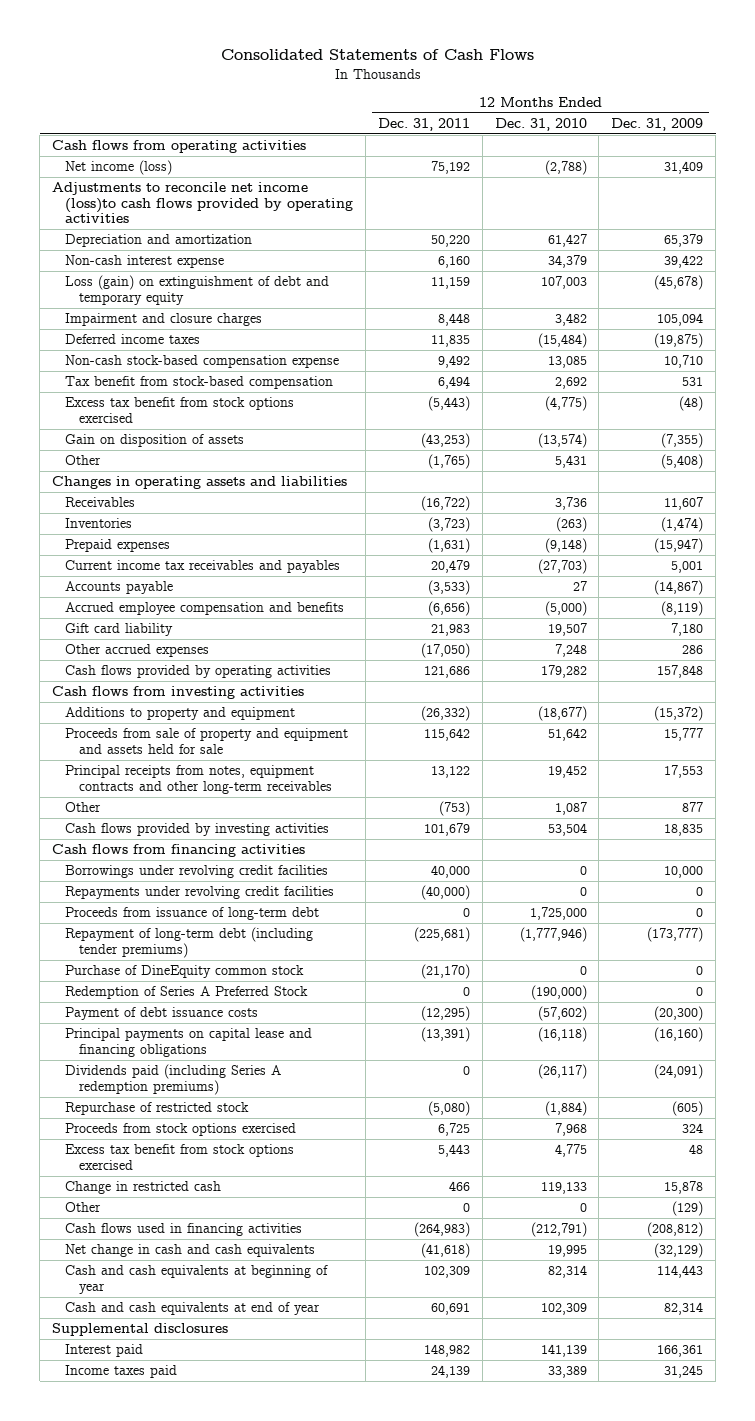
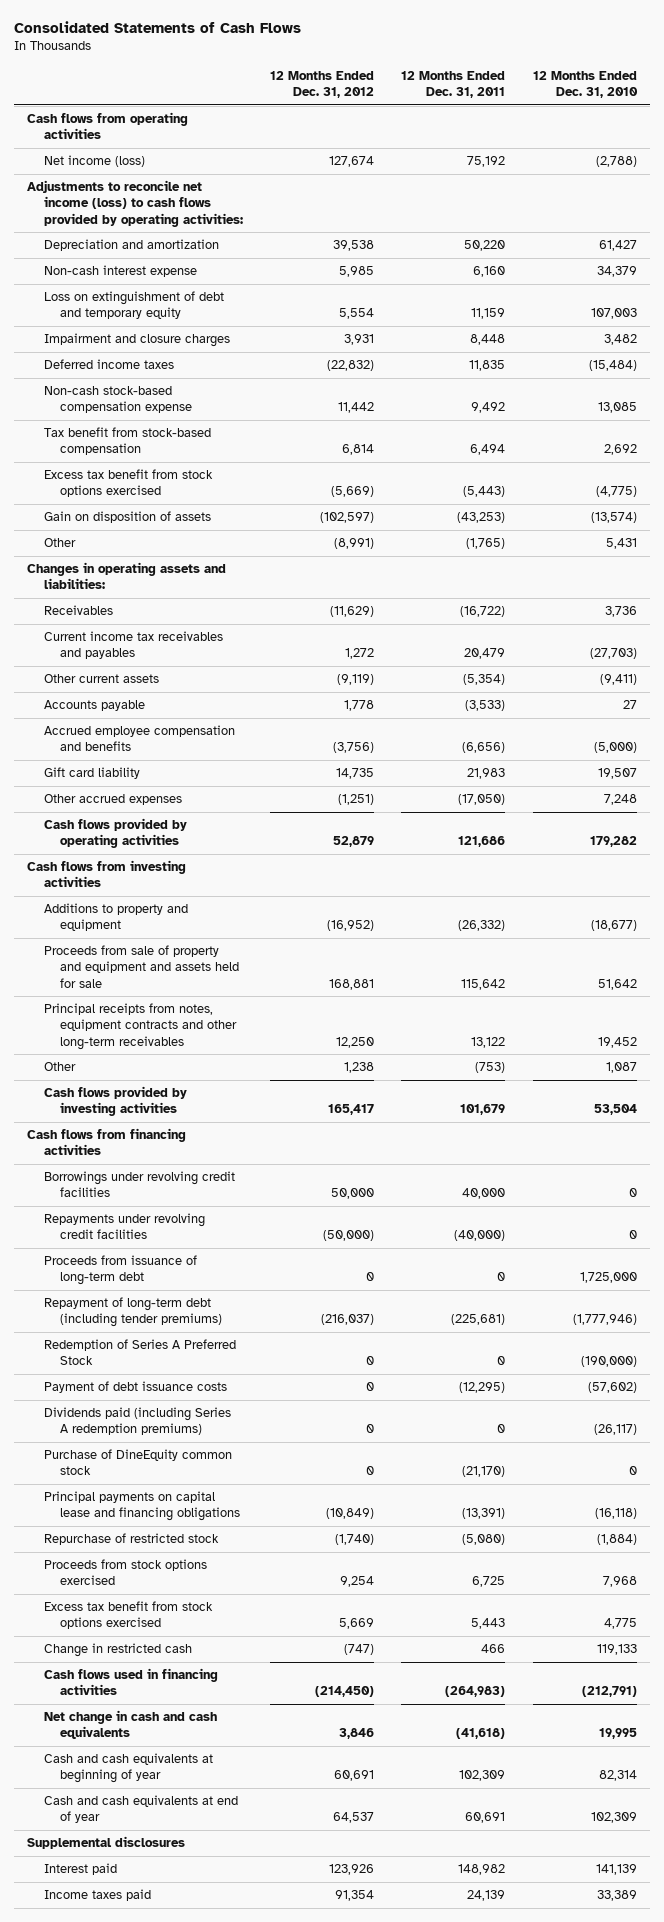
- | 12 Months Ended Dec. 31, 2011 | 12 Months Ended Dec. 31, 2010 | 12 Months Ended Dec. 31, 2009
+ | 12 Months Ended Dec. 31, 2012 | 12 Months Ended Dec. 31, 2011 | 12 Months Ended Dec. 31, 2010
- Adjustments to reconcile net income (loss)to cash flows provided by operating activities
+ Adjustments to reconcile net income (loss) to cash flows provided by operating activities:
- Loss (gain) on extinguishment of debt and temporary equity | 11,159 | 107,003 | (45,678)
+ Loss on extinguishment of debt and temporary equity | 5,554 | 11,159 | 107,003
- Changes in operating assets and liabilities
+ Changes in operating assets and liabilities:
- Inventories | (3,723) | (263) | (1,474)
- Prepaid expenses | (1,631) | (9,148) | (15,947)
+ Other current assets | (9,119) | (5,354) | (9,411)
moved down: Purchase of DineEquity common stock | 0 | (21,170) | 0
moved down: Principal payments on capital lease and financing obligations | (10,849) | (13,391) | (16,118)
- Other | 0 | 0 | (129)

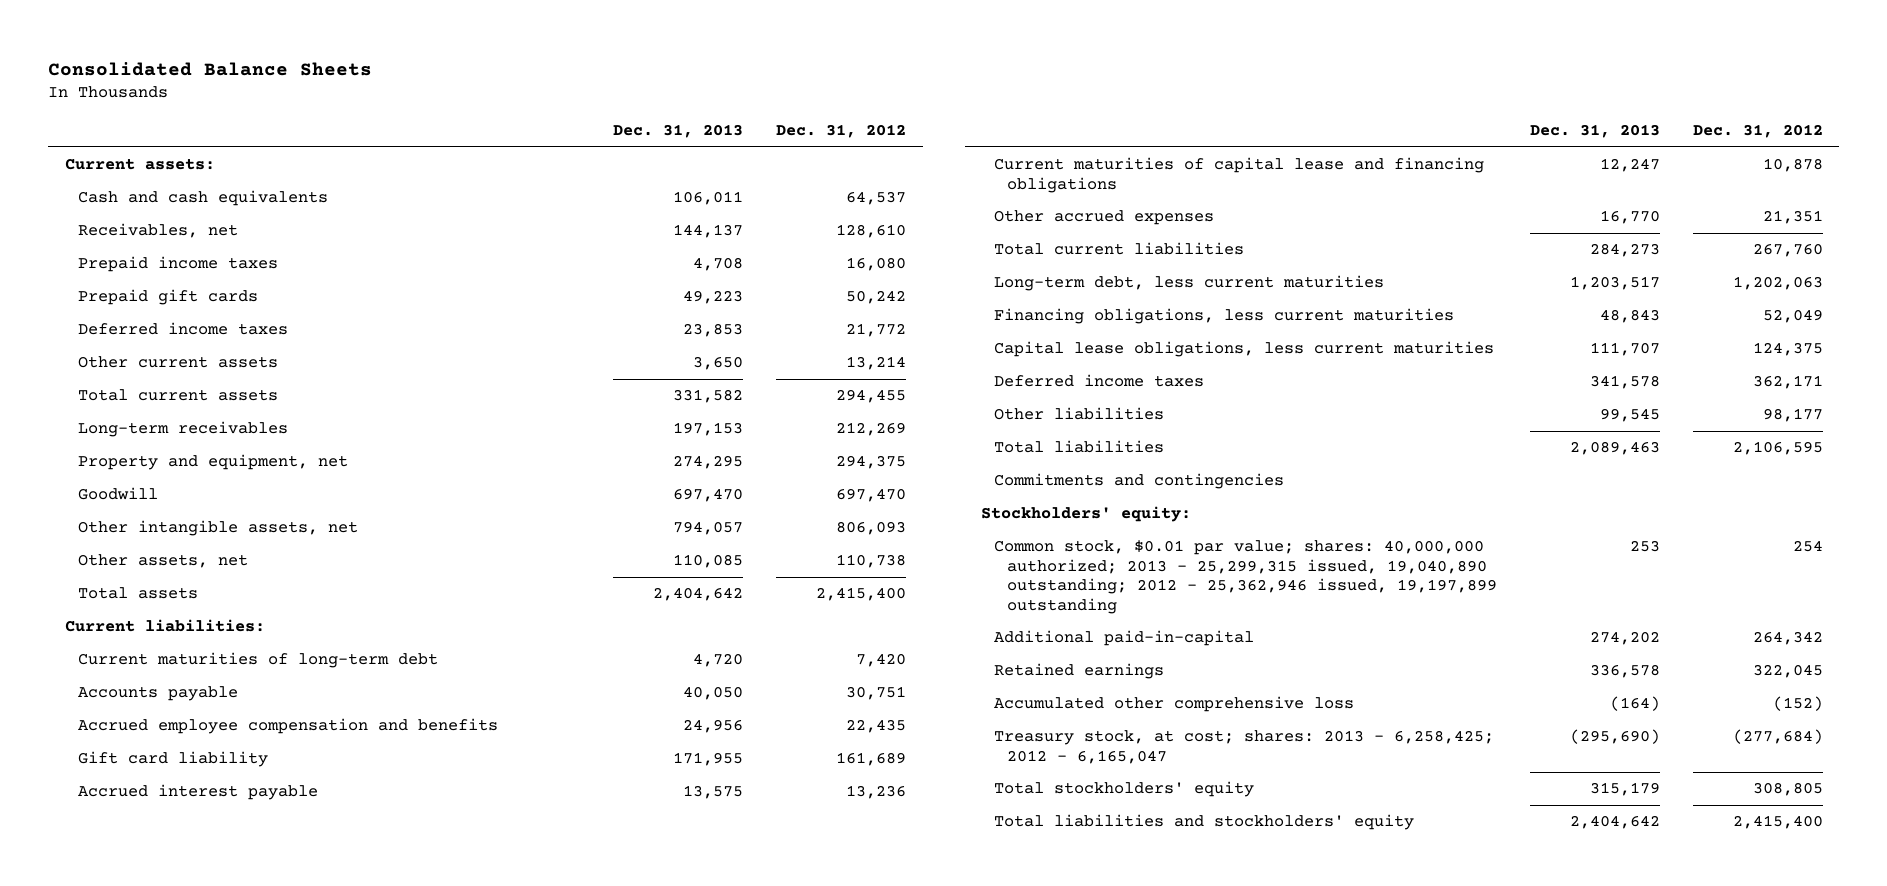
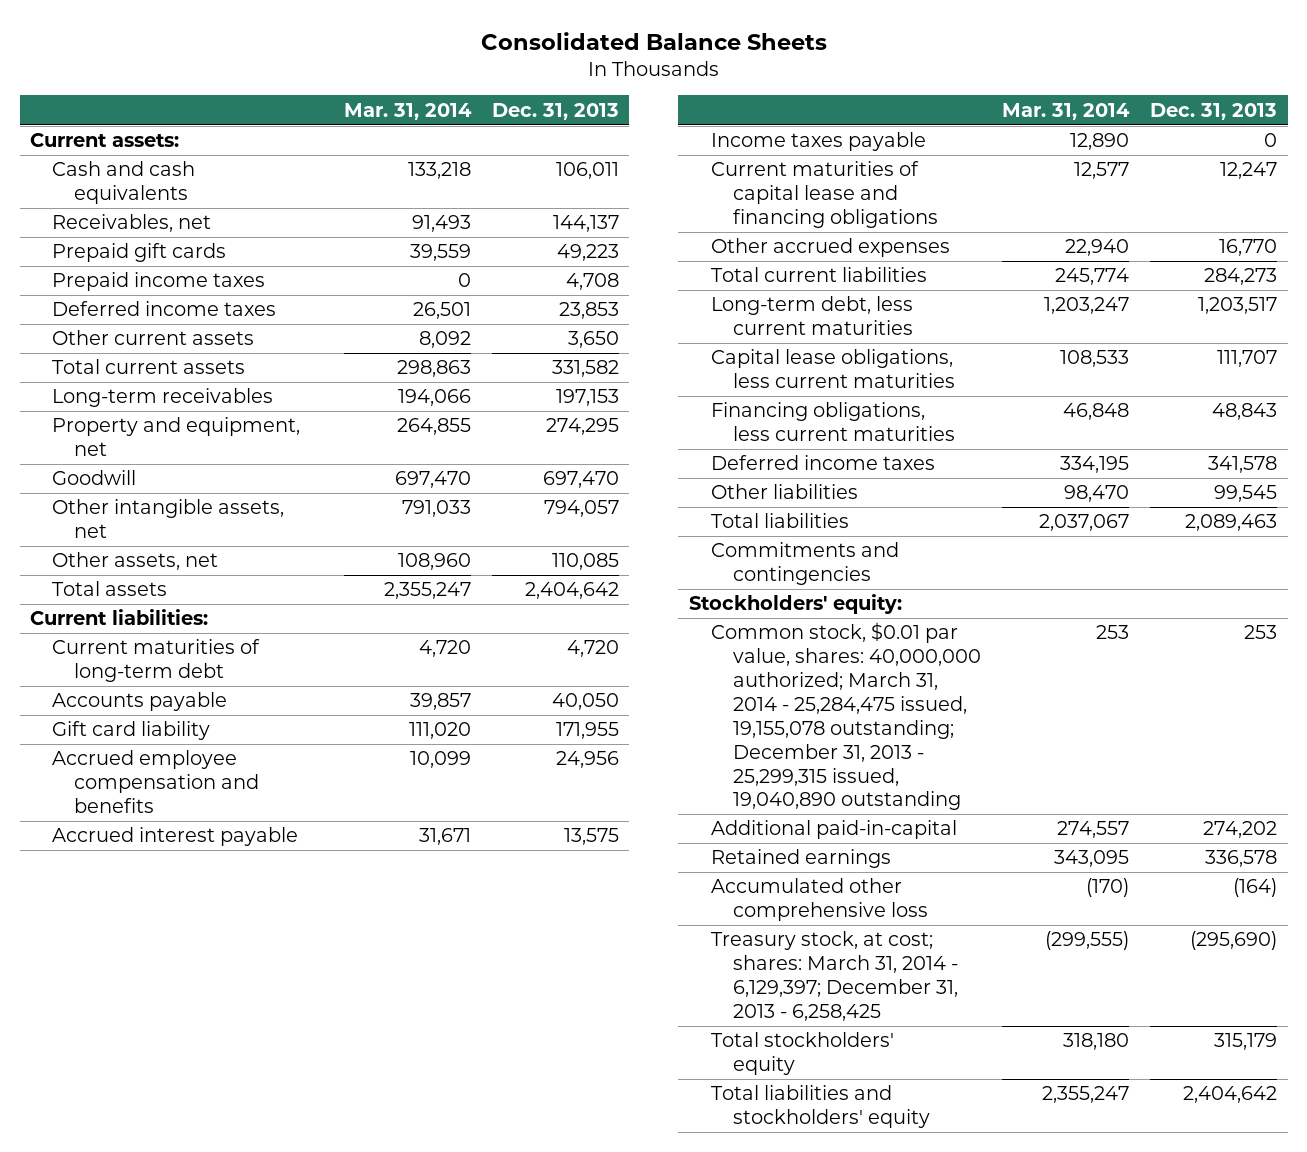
- | Dec. 31, 2013 | Dec. 31, 2012
+ | Mar. 31, 2014 | Dec. 31, 2013
moved down: Prepaid income taxes | 0 | 4,708
moved down: Accrued employee compensation and benefits | 10,099 | 24,956
+ Income taxes payable | 12,890 | 0
moved down: Financing obligations, less current maturities | 46,848 | 48,843
- Common stock, $0.01 par value; shares: 40,000,000 authorized; 2013 - 25,299,315 issued, 19,040,890 outstanding; 2012 - 25,362,946 issued, 19,197,899 outstanding | 253 | 254
+ Common stock, $0.01 par value, shares: 40,000,000 authorized; March 31, 2014 - 25,284,475 issued, 19,155,078 outstanding; December 31, 2013 - 25,299,315 issued, 19,040,890 outstanding | 253 | 253
- Treasury stock, at cost; shares: 2013 - 6,258,425; 2012 - 6,165,047 | (295,690) | (277,684)
+ Treasury stock, at cost; shares: March 31, 2014 - 6,129,397; December 31, 2013 - 6,258,425 | (299,555) | (295,690)

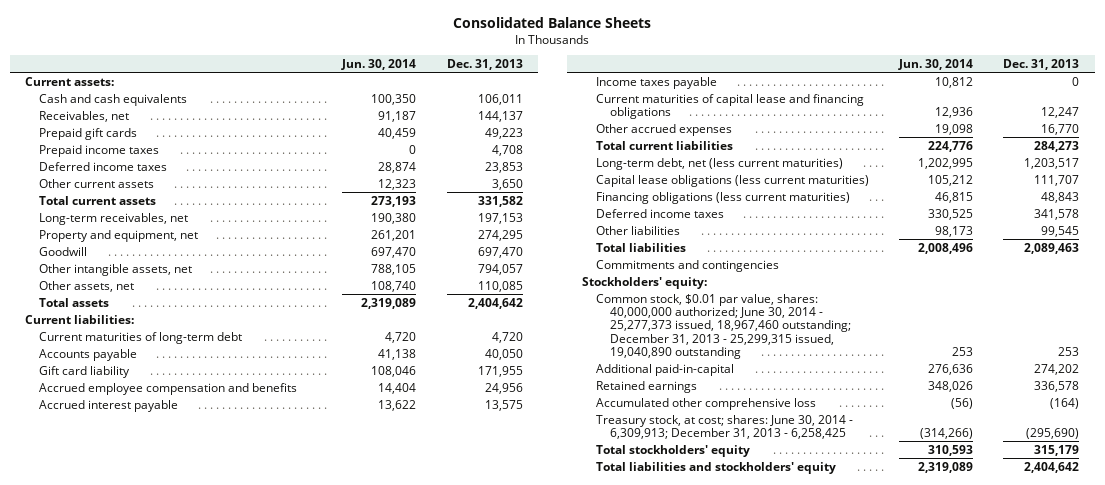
- | Mar. 31, 2014 | Dec. 31, 2013
+ | Jun. 30, 2014 | Dec. 31, 2013
- Long-term receivables | 194,066 | 197,153
+ Long-term receivables, net | 190,380 | 197,153
- Long-term debt, less current maturities | 1,203,247 | 1,203,517
- Capital lease obligations, less current maturities | 108,533 | 111,707
- Financing obligations, less current maturities | 46,848 | 48,843
+ Long-term debt, net (less current maturities) | 1,202,995 | 1,203,517
+ Capital lease obligations (less current maturities) | 105,212 | 111,707
+ Financing obligations (less current maturities) | 46,815 | 48,843
- Common stock, $0.01 par value, shares: 40,000,000 authorized; March 31, 2014 - 25,284,475 issued, 19,155,078 outstanding; December 31, 2013 - 25,299,315 issued, 19,040,890 outstanding | 253 | 253
+ Common stock, $0.01 par value, shares: 40,000,000 authorized; June 30, 2014 - 25,277,373 issued, 18,967,460 outstanding; December 31, 2013 - 25,299,315 issued, 19,040,890 outstanding | 253 | 253
- Treasury stock, at cost; shares: March 31, 2014 - 6,129,397; December 31, 2013 - 6,258,425 | (299,555) | (295,690)
+ Treasury stock, at cost; shares: June 30, 2014 - 6,309,913; December 31, 2013 - 6,258,425 | (314,266) | (295,690)

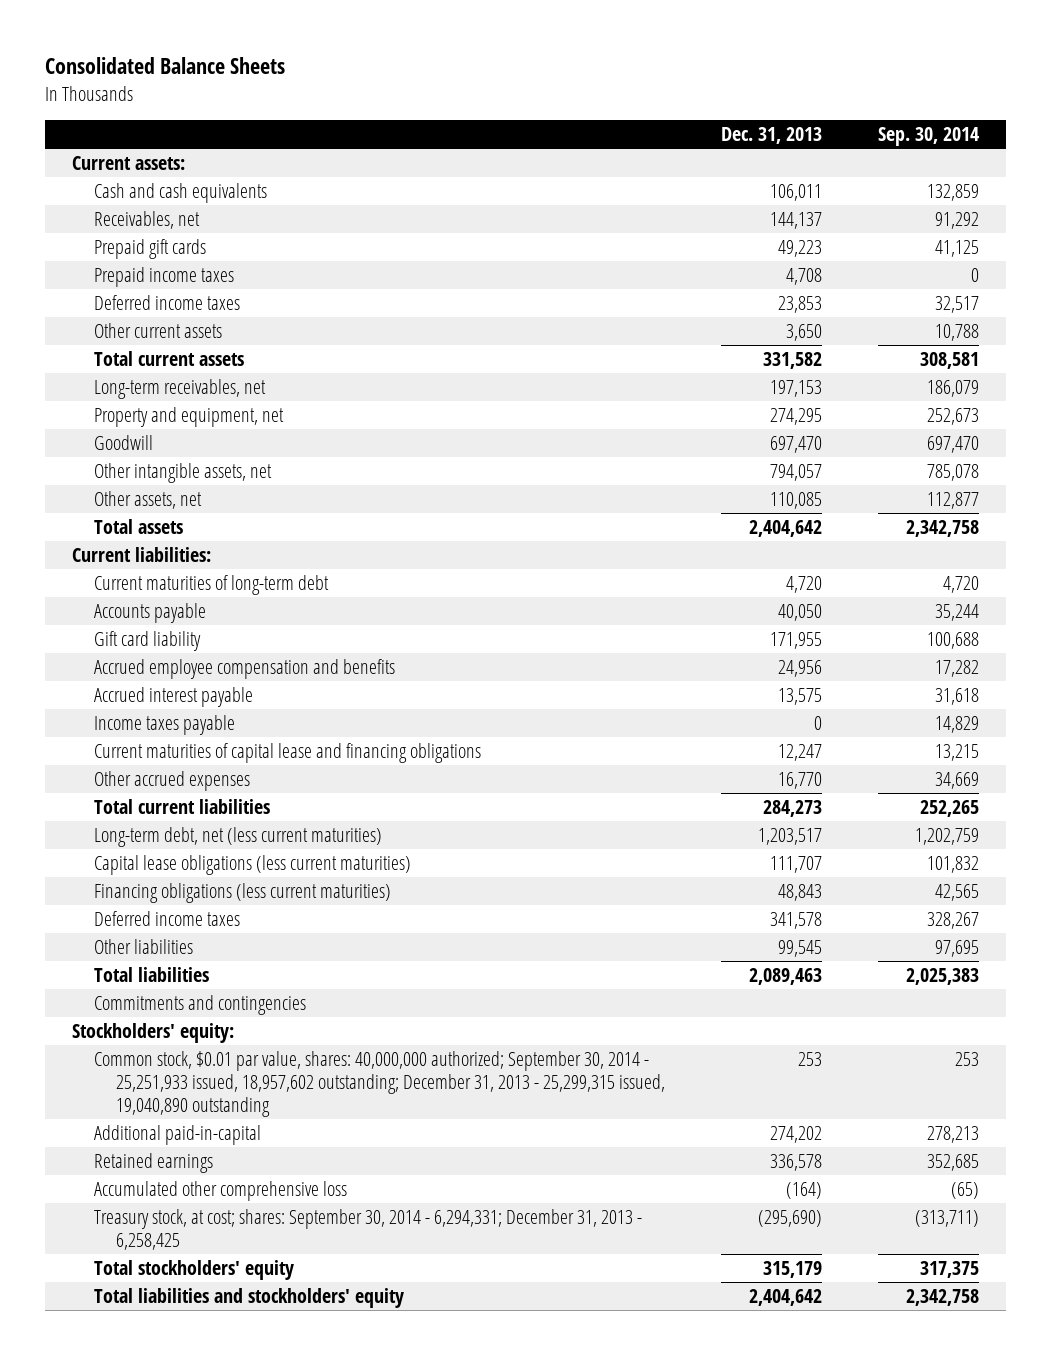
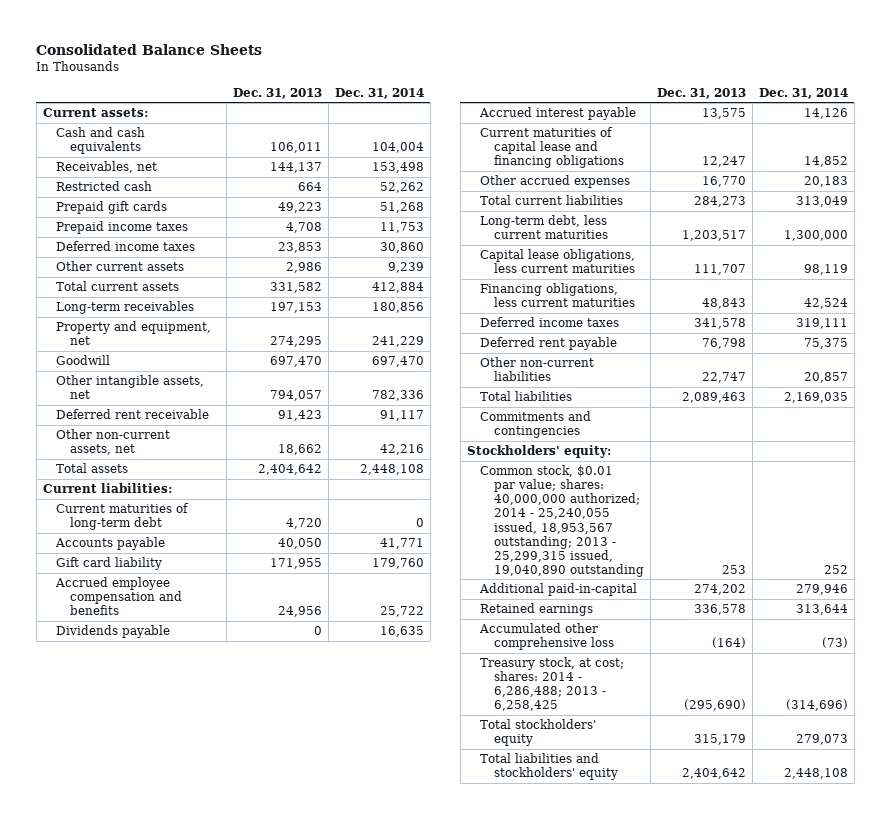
- | Dec. 31, 2013 | Sep. 30, 2014
+ | Dec. 31, 2013 | Dec. 31, 2014
+ Restricted cash | 664 | 52,262
- Other current assets | 3,650 | 10,788
+ Other current assets | 2,986 | 9,239
- Long-term receivables, net | 197,153 | 186,079
+ Long-term receivables | 197,153 | 180,856
- Other assets, net | 110,085 | 112,877
+ Deferred rent receivable | 91,423 | 91,117
+ Other non-current assets, net | 18,662 | 42,216
+ Dividends payable | 0 | 16,635
- Income taxes payable | 0 | 14,829
- Long-term debt, net (less current maturities) | 1,203,517 | 1,202,759
- Capital lease obligations (less current maturities) | 111,707 | 101,832
- Financing obligations (less current maturities) | 48,843 | 42,565
+ Long-term debt, less current maturities | 1,203,517 | 1,300,000
+ Capital lease obligations, less current maturities | 111,707 | 98,119
+ Financing obligations, less current maturities | 48,843 | 42,524
- Other liabilities | 99,545 | 97,695
+ Deferred rent payable | 76,798 | 75,375
+ Other non-current liabilities | 22,747 | 20,857
- Common stock, $0.01 par value, shares: 40,000,000 authorized; September 30, 2014 - 25,251,933 issued, 18,957,602 outstanding; December 31, 2013 - 25,299,315 issued, 19,040,890 outstanding | 253 | 253
+ Common stock, $0.01 par value; shares: 40,000,000 authorized; 2014 - 25,240,055 issued, 18,953,567 outstanding; 2013 - 25,299,315 issued, 19,040,890 outstanding | 253 | 252
- Treasury stock, at cost; shares: September 30, 2014 - 6,294,331; December 31, 2013 - 6,258,425 | (295,690) | (313,711)
+ Treasury stock, at cost; shares: 2014 - 6,286,488; 2013 - 6,258,425 | (295,690) | (314,696)

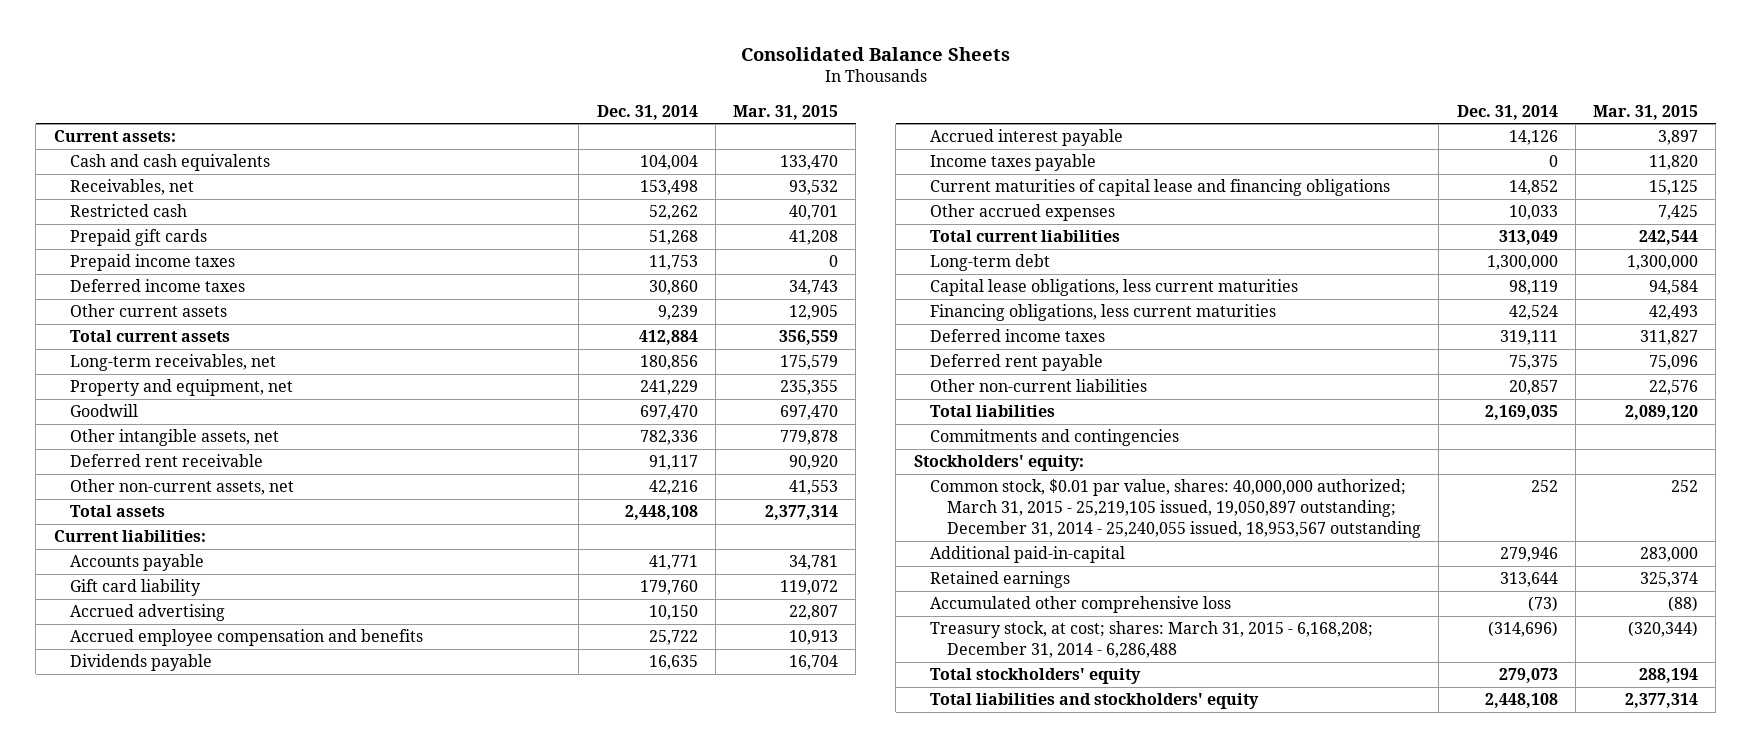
- | Dec. 31, 2013 | Dec. 31, 2014
+ | Dec. 31, 2014 | Mar. 31, 2015
- Long-term receivables | 197,153 | 180,856
+ Long-term receivables, net | 180,856 | 175,579
- Current maturities of long-term debt | 4,720 | 0
+ Accrued advertising | 10,150 | 22,807
+ Income taxes payable | 0 | 11,820
- Other accrued expenses | 16,770 | 20,183
+ Other accrued expenses | 10,033 | 7,425
- Long-term debt, less current maturities | 1,203,517 | 1,300,000
+ Long-term debt | 1,300,000 | 1,300,000
- Common stock, $0.01 par value; shares: 40,000,000 authorized; 2014 - 25,240,055 issued, 18,953,567 outstanding; 2013 - 25,299,315 issued, 19,040,890 outstanding | 253 | 252
+ Common stock, $0.01 par value, shares: 40,000,000 authorized; March 31, 2015 - 25,219,105 issued, 19,050,897 outstanding; December 31, 2014 - 25,240,055 issued, 18,953,567 outstanding | 252 | 252
- Treasury stock, at cost; shares: 2014 - 6,286,488; 2013 - 6,258,425 | (295,690) | (314,696)
+ Treasury stock, at cost; shares: March 31, 2015 - 6,168,208; December 31, 2014 - 6,286,488 | (314,696) | (320,344)

